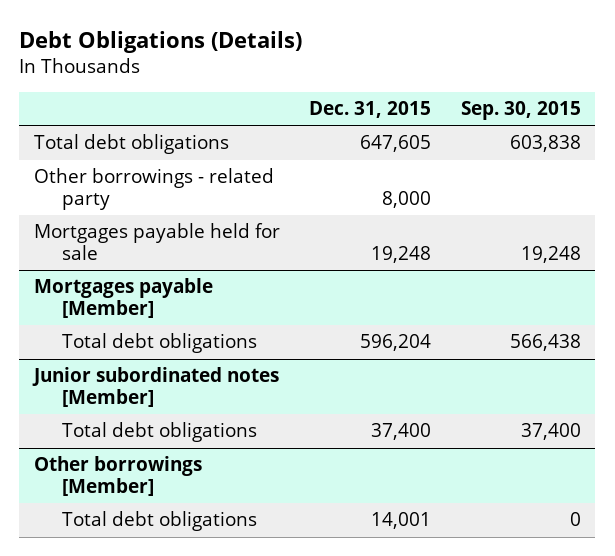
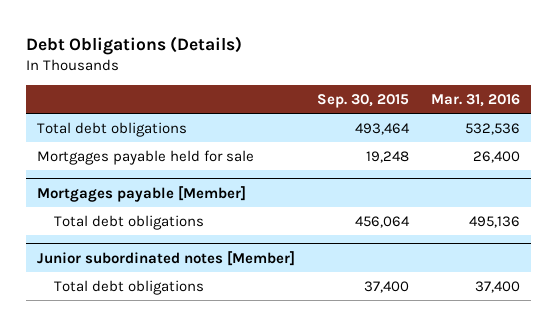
- | Dec. 31, 2015 | Sep. 30, 2015
+ | Sep. 30, 2015 | Mar. 31, 2016
- Total debt obligations | 647,605 | 603,838
- Other borrowings - related party | 8,000 |
+ Total debt obligations | 493,464 | 532,536
@ Mortgages payable [Member]
- Total debt obligations | 596,204 | 566,438
+ Total debt obligations | 456,064 | 495,136
- Other borrowings [Member]
- Total debt obligations | 14,001 | 0

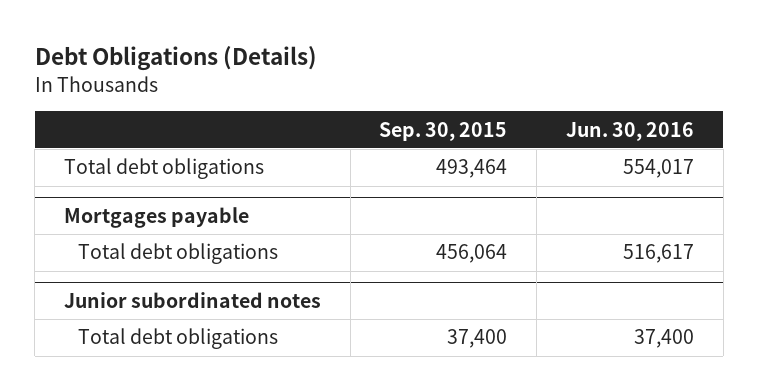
- | Sep. 30, 2015 | Mar. 31, 2016
+ | Sep. 30, 2015 | Jun. 30, 2016
- Mortgages payable held for sale | 19,248 | 26,400
- Mortgages payable [Member]
+ Mortgages payable
- Junior subordinated notes [Member]
+ Junior subordinated notes

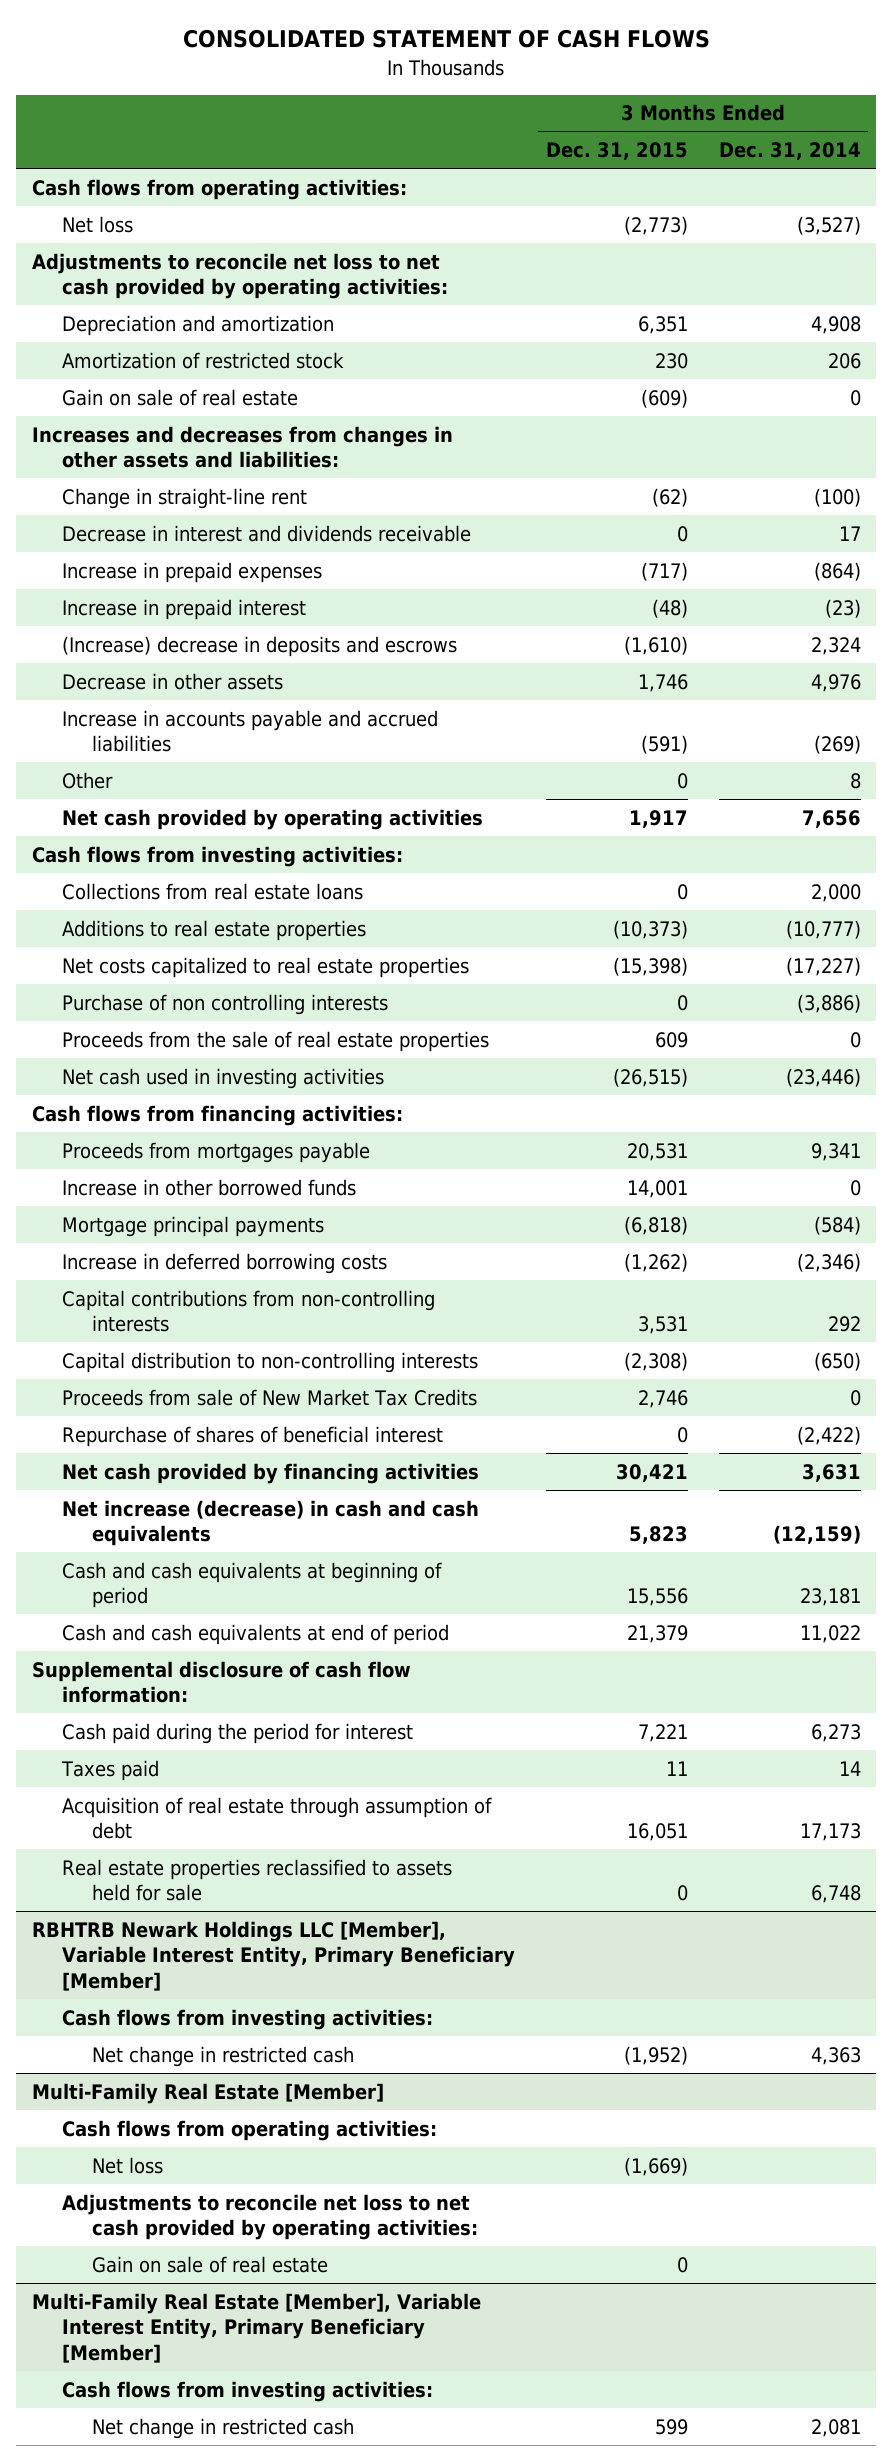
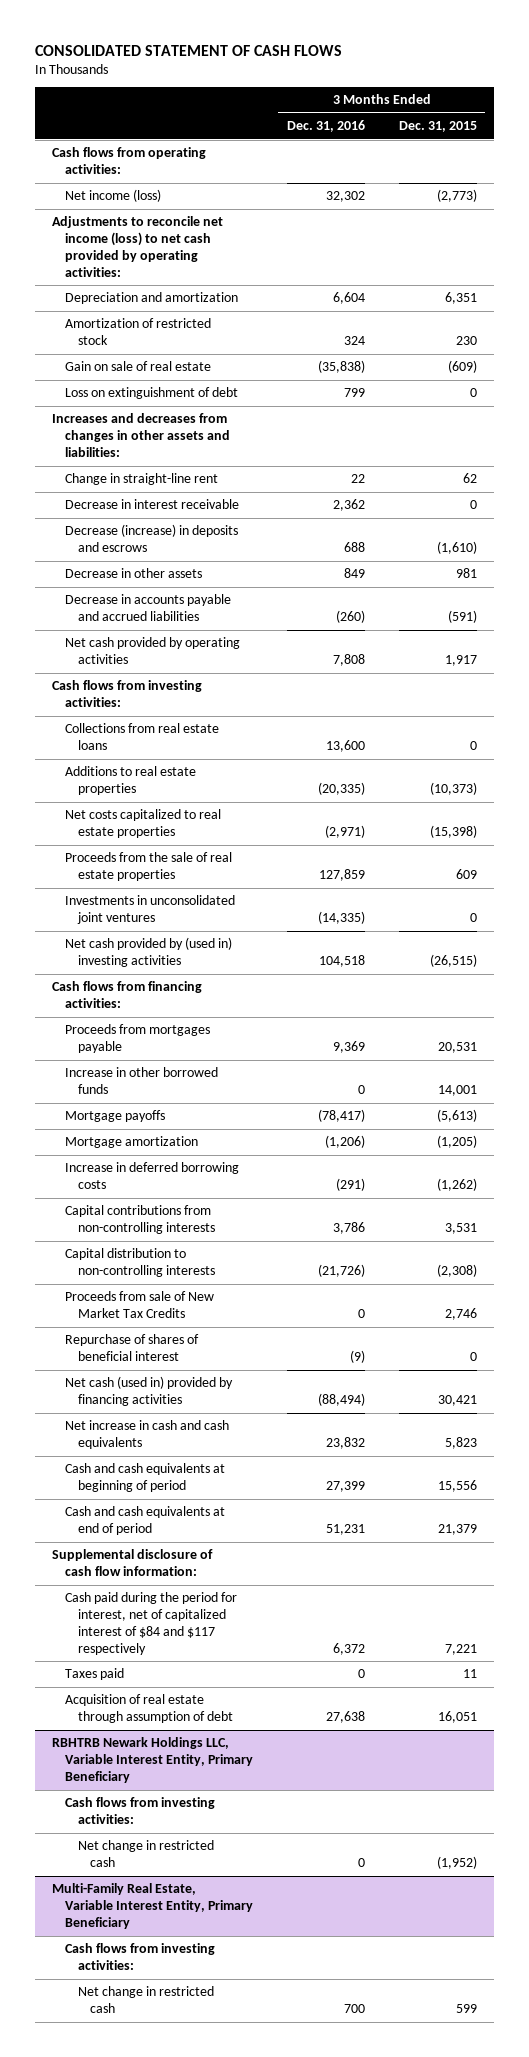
- | 3 Months Ended Dec. 31, 2015 | 3 Months Ended Dec. 31, 2014
+ | 3 Months Ended Dec. 31, 2016 | 3 Months Ended Dec. 31, 2015
- Net loss | (2,773) | (3,527)
- Adjustments to reconcile net loss to net cash provided by operating activities:
+ Net income (loss) | 32,302 | (2,773)
+ Adjustments to reconcile net income (loss) to net cash provided by operating activities:
+ Loss on extinguishment of debt | 799 | 0
- Change in straight-line rent | (62) | (100)
- Decrease in interest and dividends receivable | 0 | 17
- Increase in prepaid expenses | (717) | (864)
- Increase in prepaid interest | (48) | (23)
- (Increase) decrease in deposits and escrows | (1,610) | 2,324
- Decrease in other assets | 1,746 | 4,976
- Increase in accounts payable and accrued liabilities | (591) | (269)
- Other | 0 | 8
+ Change in straight-line rent | 22 | 62
+ Decrease in interest receivable | 2,362 | 0
+ Decrease (increase) in deposits and escrows | 688 | (1,610)
+ Decrease in other assets | 849 | 981
+ Decrease in accounts payable and accrued liabilities | (260) | (591)
- Purchase of non controlling interests | 0 | (3,886)
- Net cash used in investing activities | (26,515) | (23,446)
+ Investments in unconsolidated joint ventures | (14,335) | 0
+ Net cash provided by (used in) investing activities | 104,518 | (26,515)
- Mortgage principal payments | (6,818) | (584)
+ Mortgage payoffs | (78,417) | (5,613)
+ Mortgage amortization | (1,206) | (1,205)
- Net cash provided by financing activities | 30,421 | 3,631
- Net increase (decrease) in cash and cash equivalents | 5,823 | (12,159)
+ Net cash (used in) provided by financing activities | (88,494) | 30,421
+ Net increase in cash and cash equivalents | 23,832 | 5,823
- Cash paid during the period for interest | 7,221 | 6,273
+ Cash paid during the period for interest, net of capitalized interest of $84 and $117 respectively | 6,372 | 7,221
- Real estate properties reclassified to assets held for sale | 0 | 6,748
- RBHTRB Newark Holdings LLC [Member], Variable Interest Entity, Primary Beneficiary [Member]
+ RBHTRB Newark Holdings LLC, Variable Interest Entity, Primary Beneficiary
- Multi-Family Real Estate [Member]
- Cash flows from operating activities:
- Net loss | (1,669) |
- Adjustments to reconcile net loss to net cash provided by operating activities:
- Gain on sale of real estate | 0 |
- Multi-Family Real Estate [Member], Variable Interest Entity, Primary Beneficiary [Member]
+ Multi-Family Real Estate, Variable Interest Entity, Primary Beneficiary

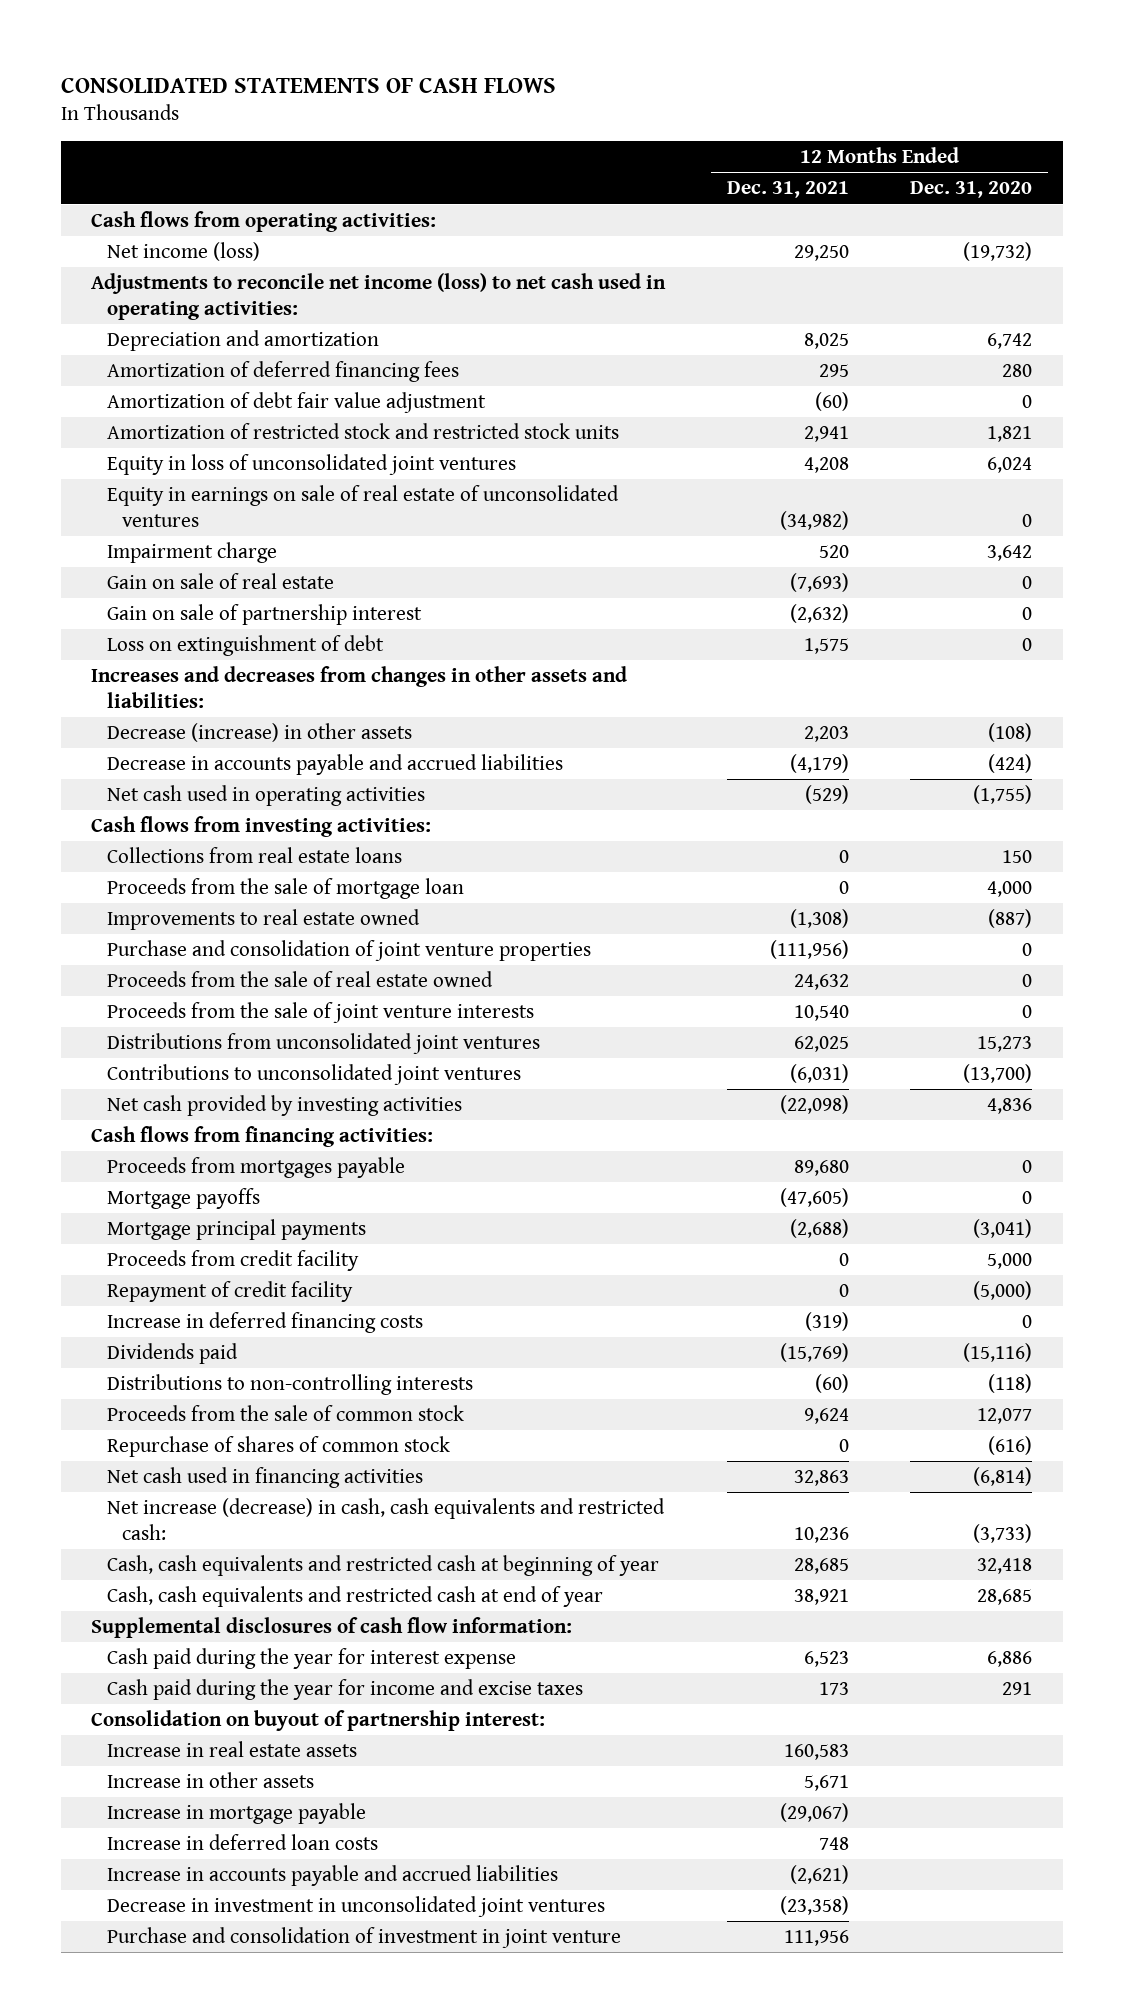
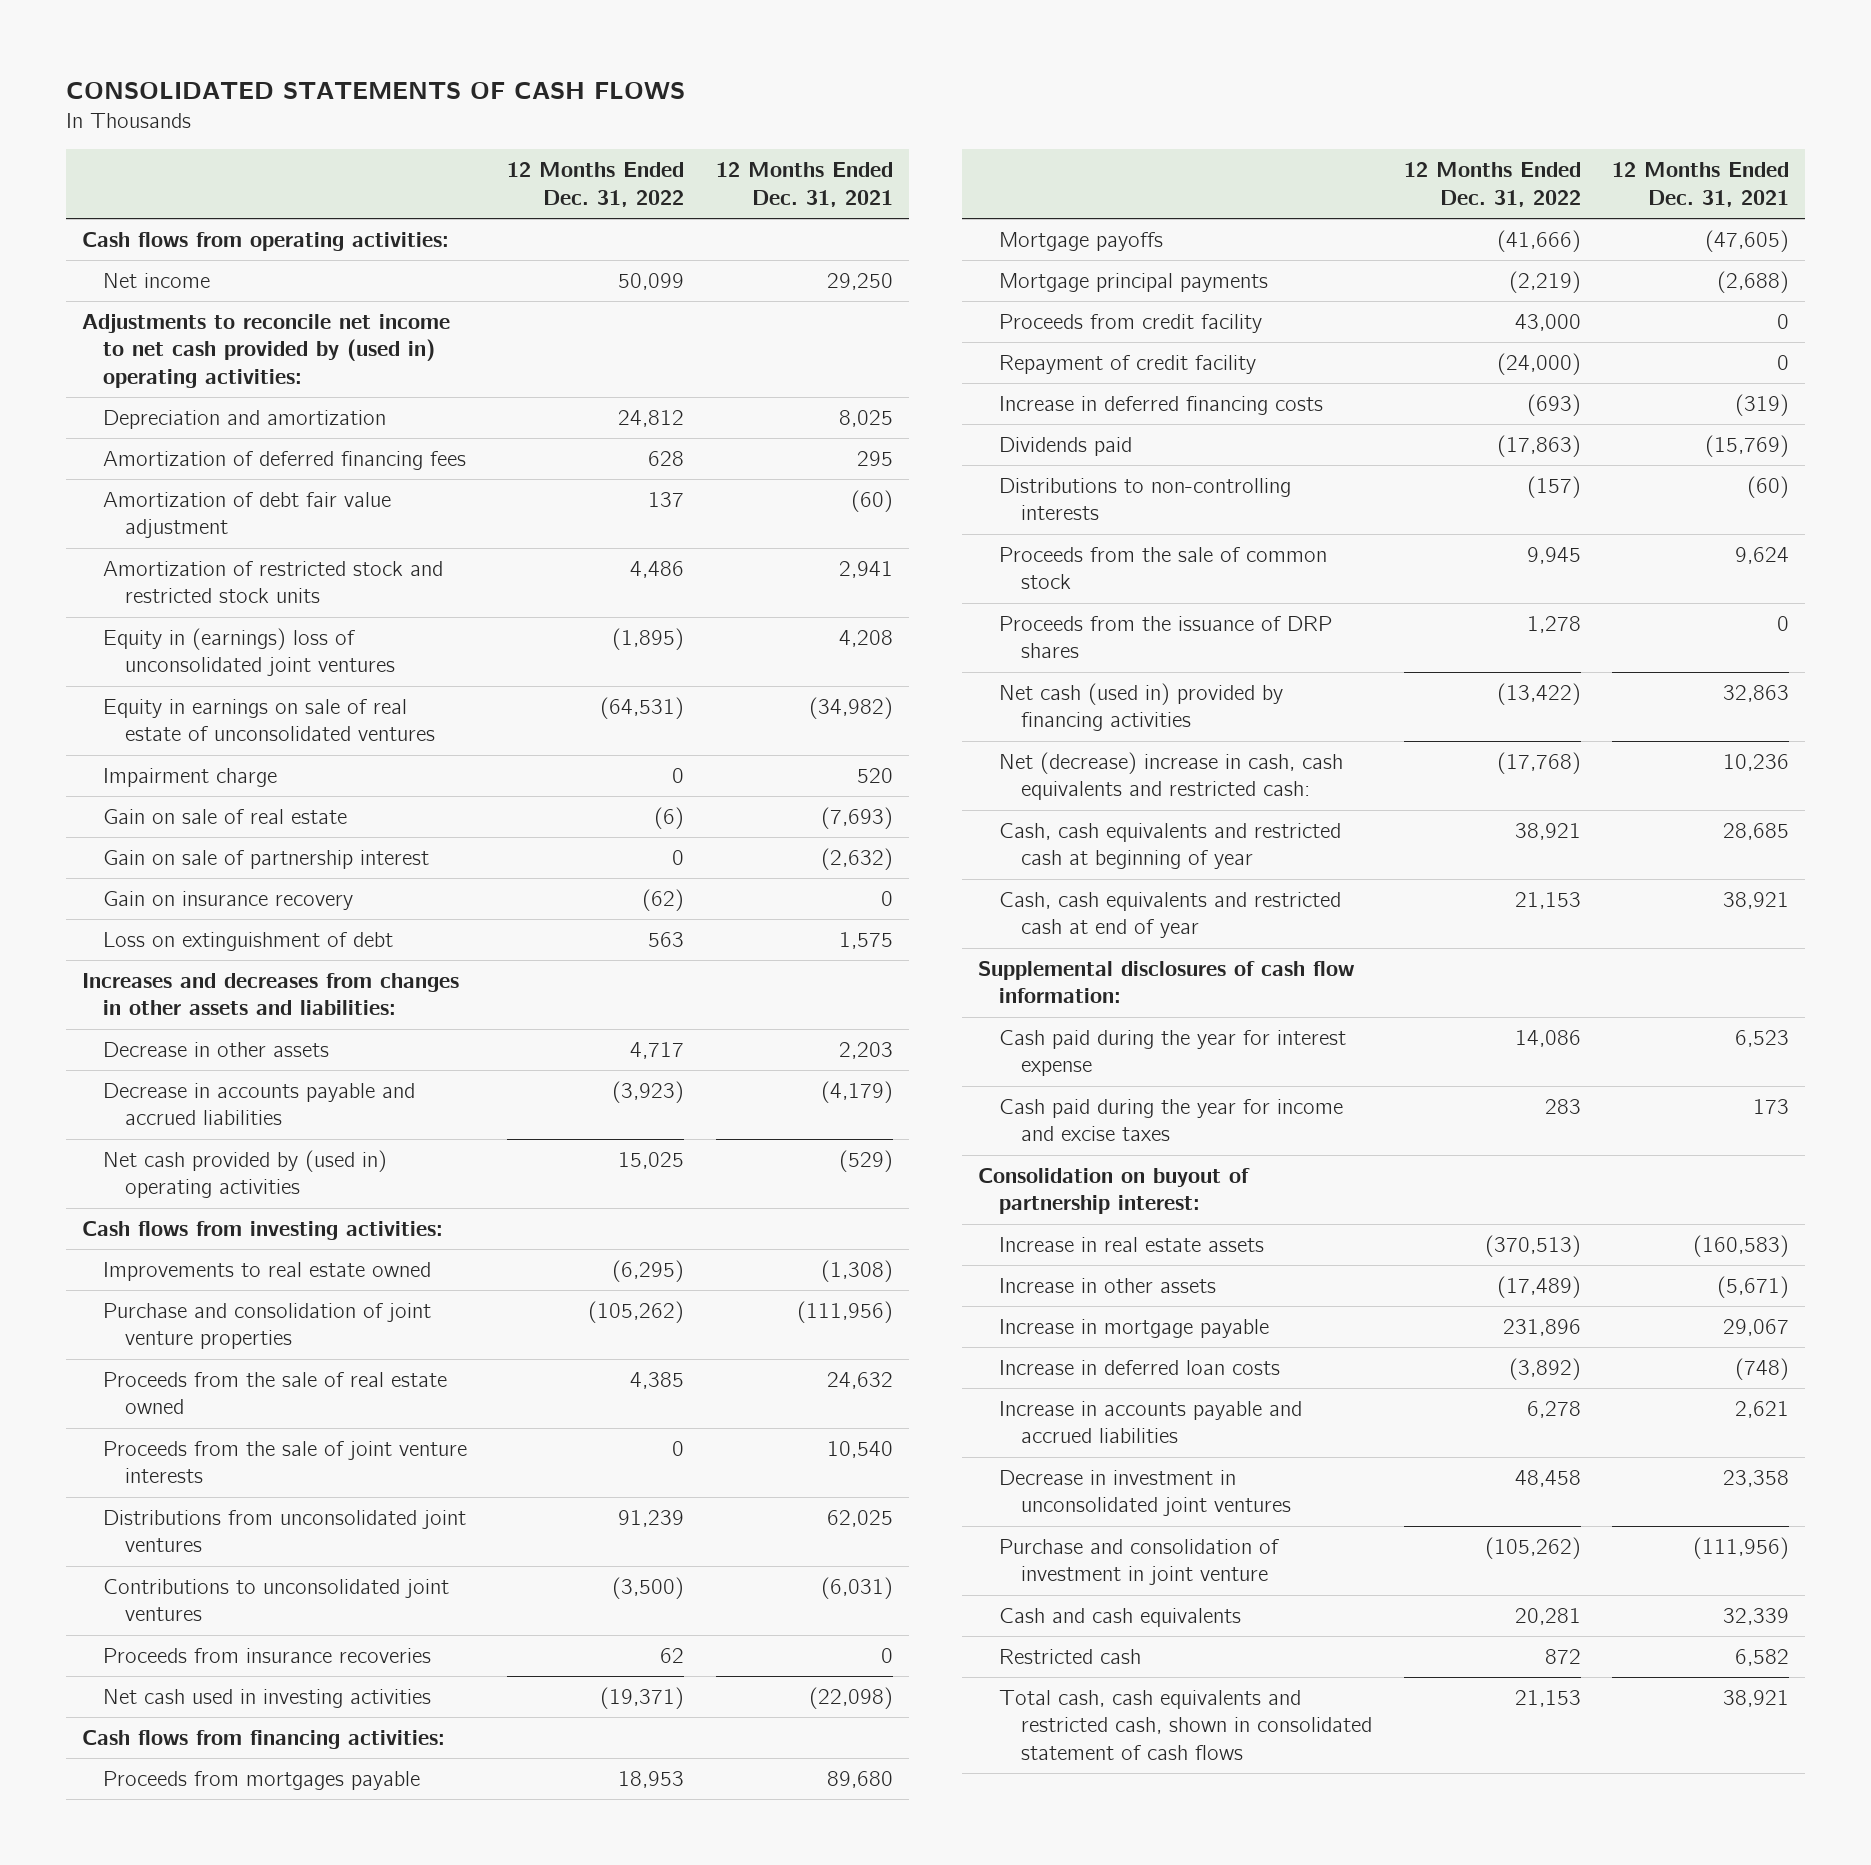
- | 12 Months Ended Dec. 31, 2021 | 12 Months Ended Dec. 31, 2020
+ | 12 Months Ended Dec. 31, 2022 | 12 Months Ended Dec. 31, 2021
- Net income (loss) | 29,250 | (19,732)
- Adjustments to reconcile net income (loss) to net cash used in operating activities:
+ Net income | 50,099 | 29,250
+ Adjustments to reconcile net income to net cash provided by (used in) operating activities:
- Equity in loss of unconsolidated joint ventures | 4,208 | 6,024
+ Equity in (earnings) loss of unconsolidated joint ventures | (1,895) | 4,208
+ Gain on insurance recovery | (62) | 0
- Decrease (increase) in other assets | 2,203 | (108)
+ Decrease in other assets | 4,717 | 2,203
- Net cash used in operating activities | (529) | (1,755)
+ Net cash provided by (used in) operating activities | 15,025 | (529)
- Collections from real estate loans | 0 | 150
- Proceeds from the sale of mortgage loan | 0 | 4,000
- Net cash provided by investing activities | (22,098) | 4,836
+ Proceeds from insurance recoveries | 62 | 0
+ Net cash used in investing activities | (19,371) | (22,098)
- Repurchase of shares of common stock | 0 | (616)
- Net cash used in financing activities | 32,863 | (6,814)
- Net increase (decrease) in cash, cash equivalents and restricted cash: | 10,236 | (3,733)
+ Proceeds from the issuance of DRP shares | 1,278 | 0
+ Net cash (used in) provided by financing activities | (13,422) | 32,863
+ Net (decrease) increase in cash, cash equivalents and restricted cash: | (17,768) | 10,236
- Increase in real estate assets | 160,583 |
- Increase in other assets | 5,671 |
- Increase in mortgage payable | (29,067) |
- Increase in deferred loan costs | 748 |
- Increase in accounts payable and accrued liabilities | (2,621) |
- Decrease in investment in unconsolidated joint ventures | (23,358) |
- Purchase and consolidation of investment in joint venture | 111,956 |
+ Increase in real estate assets | (370,513) | (160,583)
+ Increase in other assets | (17,489) | (5,671)
+ Increase in mortgage payable | 231,896 | 29,067
+ Increase in deferred loan costs | (3,892) | (748)
+ Increase in accounts payable and accrued liabilities | 6,278 | 2,621
+ Decrease in investment in unconsolidated joint ventures | 48,458 | 23,358
+ Purchase and consolidation of investment in joint venture | (105,262) | (111,956)
+ Cash and cash equivalents | 20,281 | 32,339
+ Restricted cash | 872 | 6,582
+ Total cash, cash equivalents and restricted cash, shown in consolidated statement of cash flows | 21,153 | 38,921

